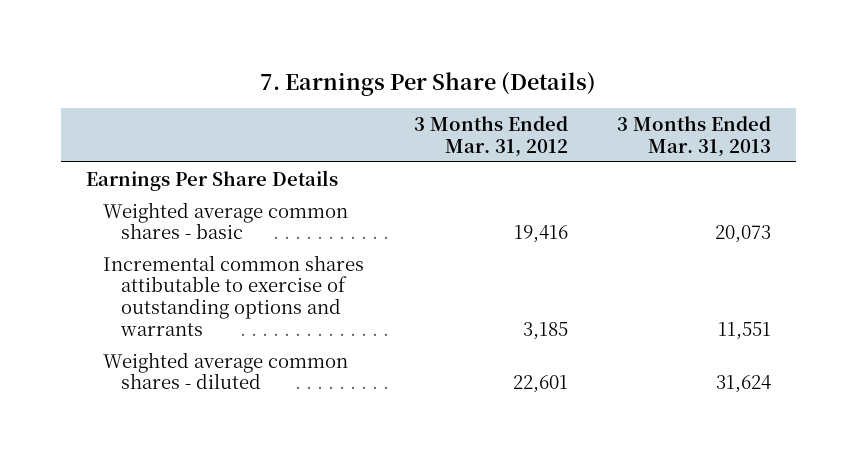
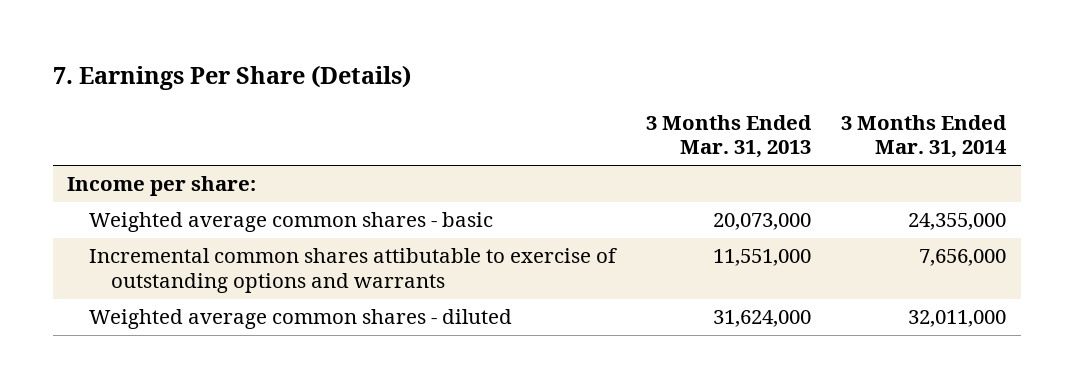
- | 3 Months Ended Mar. 31, 2012 | 3 Months Ended Mar. 31, 2013
+ | 3 Months Ended Mar. 31, 2013 | 3 Months Ended Mar. 31, 2014
- Earnings Per Share Details
- Weighted average common shares - basic | 19,416 | 20,073
- Incremental common shares attibutable to exercise of outstanding options and warrants | 3,185 | 11,551
- Weighted average common shares - diluted | 22,601 | 31,624
+ Income per share:
+ Weighted average common shares - basic | 20,073,000 | 24,355,000
+ Incremental common shares attibutable to exercise of outstanding options and warrants | 11,551,000 | 7,656,000
+ Weighted average common shares - diluted | 31,624,000 | 32,011,000

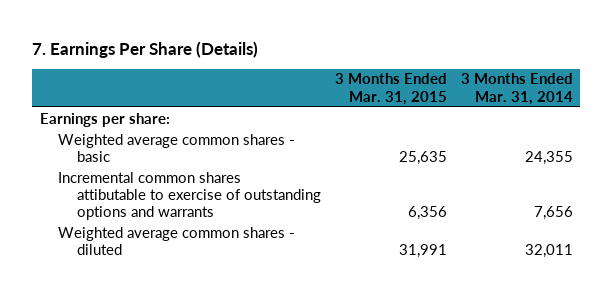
- | 3 Months Ended Mar. 31, 2013 | 3 Months Ended Mar. 31, 2014
+ | 3 Months Ended Mar. 31, 2015 | 3 Months Ended Mar. 31, 2014
- Income per share:
- Weighted average common shares - basic | 20,073,000 | 24,355,000
- Incremental common shares attibutable to exercise of outstanding options and warrants | 11,551,000 | 7,656,000
- Weighted average common shares - diluted | 31,624,000 | 32,011,000
+ Earnings per share:
+ Weighted average common shares - basic | 25,635 | 24,355
+ Incremental common shares attibutable to exercise of outstanding options and warrants | 6,356 | 7,656
+ Weighted average common shares - diluted | 31,991 | 32,011

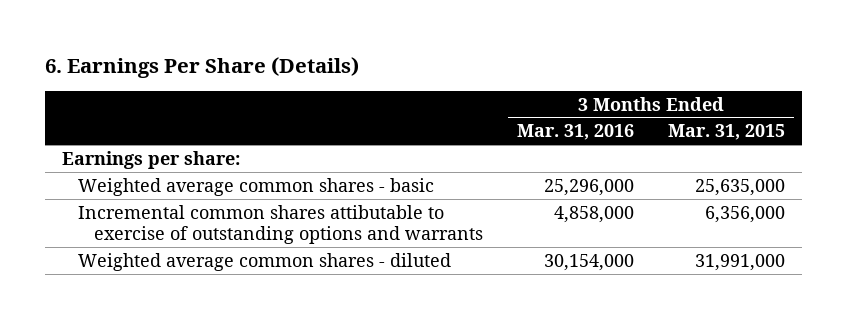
- 7. Earnings Per Share (Details)
+ 6. Earnings Per Share (Details)
- | 3 Months Ended Mar. 31, 2015 | 3 Months Ended Mar. 31, 2014
+ | 3 Months Ended Mar. 31, 2016 | 3 Months Ended Mar. 31, 2015
- Weighted average common shares - basic | 25,635 | 24,355
- Incremental common shares attibutable to exercise of outstanding options and warrants | 6,356 | 7,656
- Weighted average common shares - diluted | 31,991 | 32,011
+ Weighted average common shares - basic | 25,296,000 | 25,635,000
+ Incremental common shares attibutable to exercise of outstanding options and warrants | 4,858,000 | 6,356,000
+ Weighted average common shares - diluted | 30,154,000 | 31,991,000

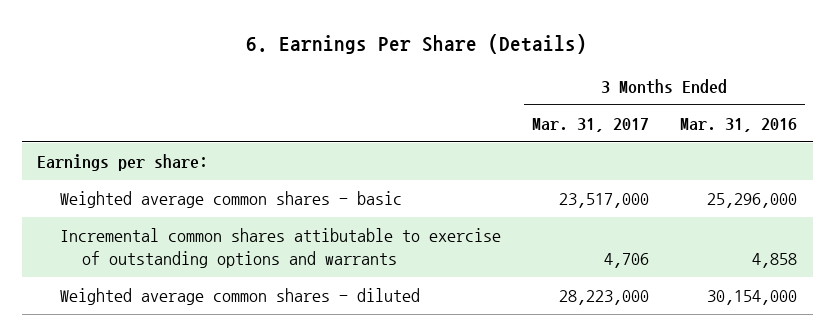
- | 3 Months Ended Mar. 31, 2016 | 3 Months Ended Mar. 31, 2015
+ | 3 Months Ended Mar. 31, 2017 | 3 Months Ended Mar. 31, 2016
- Incremental common shares attibutable to exercise of outstanding options and warrants | 4,858,000 | 6,356,000
+ Incremental common shares attibutable to exercise of outstanding options and warrants | 4,706 | 4,858

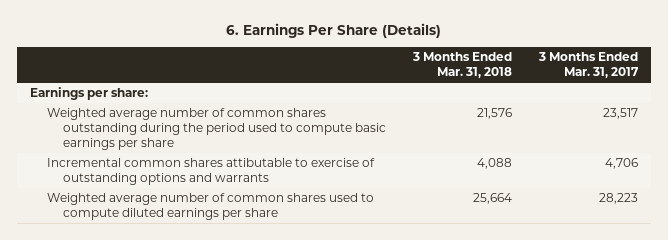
- | 3 Months Ended Mar. 31, 2017 | 3 Months Ended Mar. 31, 2016
+ | 3 Months Ended Mar. 31, 2018 | 3 Months Ended Mar. 31, 2017
- Weighted average common shares - basic | 23,517,000 | 25,296,000
+ Weighted average number of common shares outstanding during the period used to compute basic earnings per share | 21,576 | 23,517
- Weighted average common shares - diluted | 28,223,000 | 30,154,000
+ Weighted average number of common shares used to compute diluted earnings per share | 25,664 | 28,223

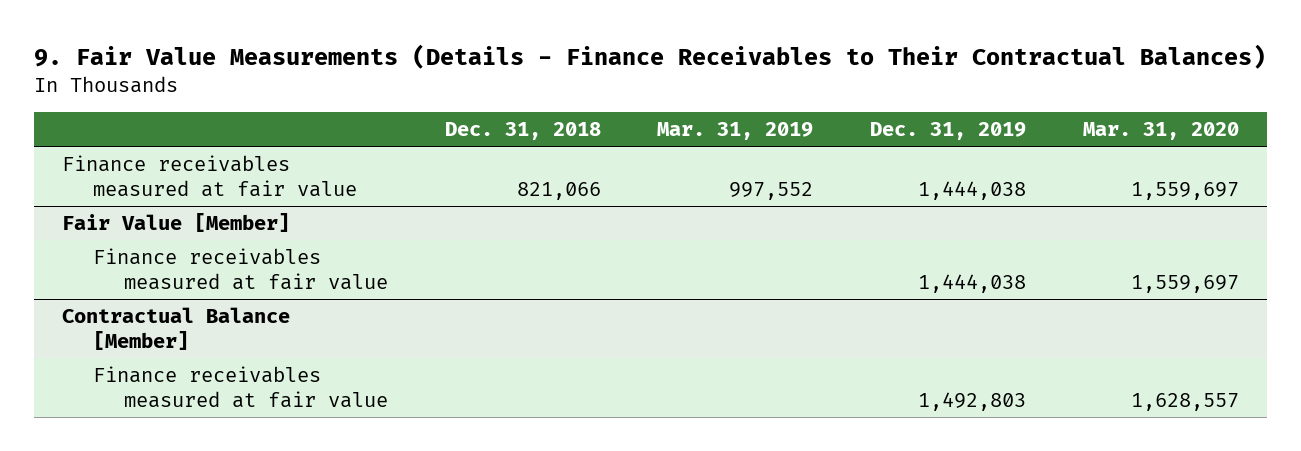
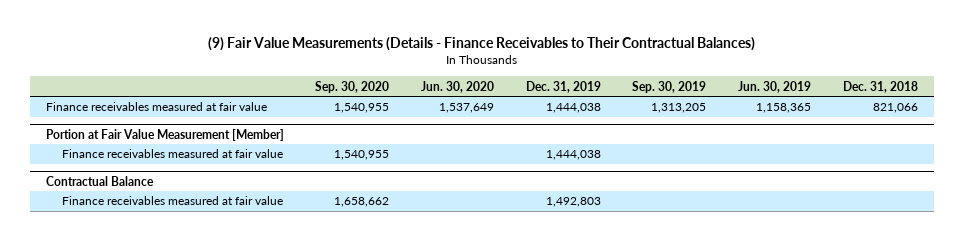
- 9. Fair Value Measurements (Details - Finance Receivables to Their Contractual Balances)
+ (9) Fair Value Measurements (Details - Finance Receivables to Their Contractual Balances)
- | Dec. 31, 2018 | Mar. 31, 2019 | Dec. 31, 2019 | Mar. 31, 2020
+ | Sep. 30, 2020 | Jun. 30, 2020 | Dec. 31, 2019 | Sep. 30, 2019 | Jun. 30, 2019 | Dec. 31, 2018
- Fair Value [Member]
+ Portion at Fair Value Measurement [Member]
- Contractual Balance [Member]
+ Contractual Balance

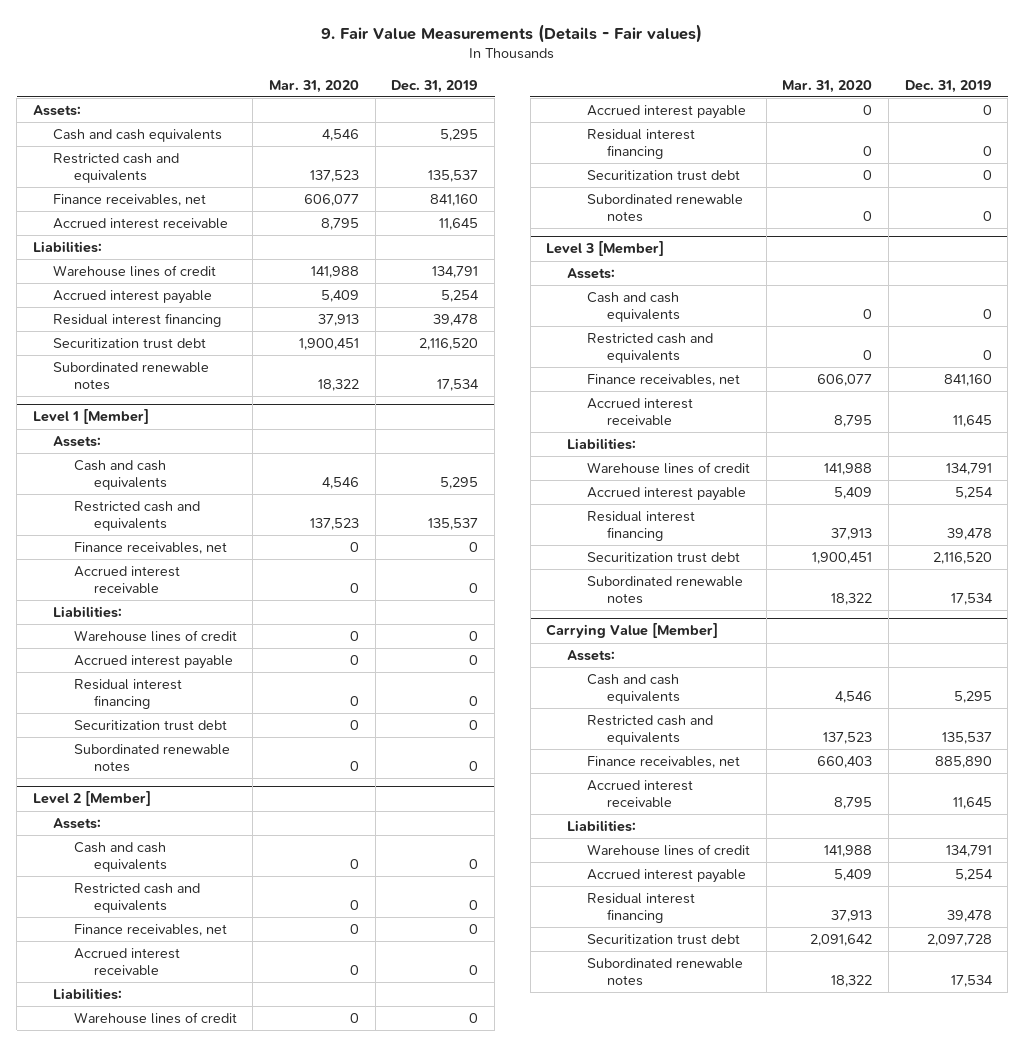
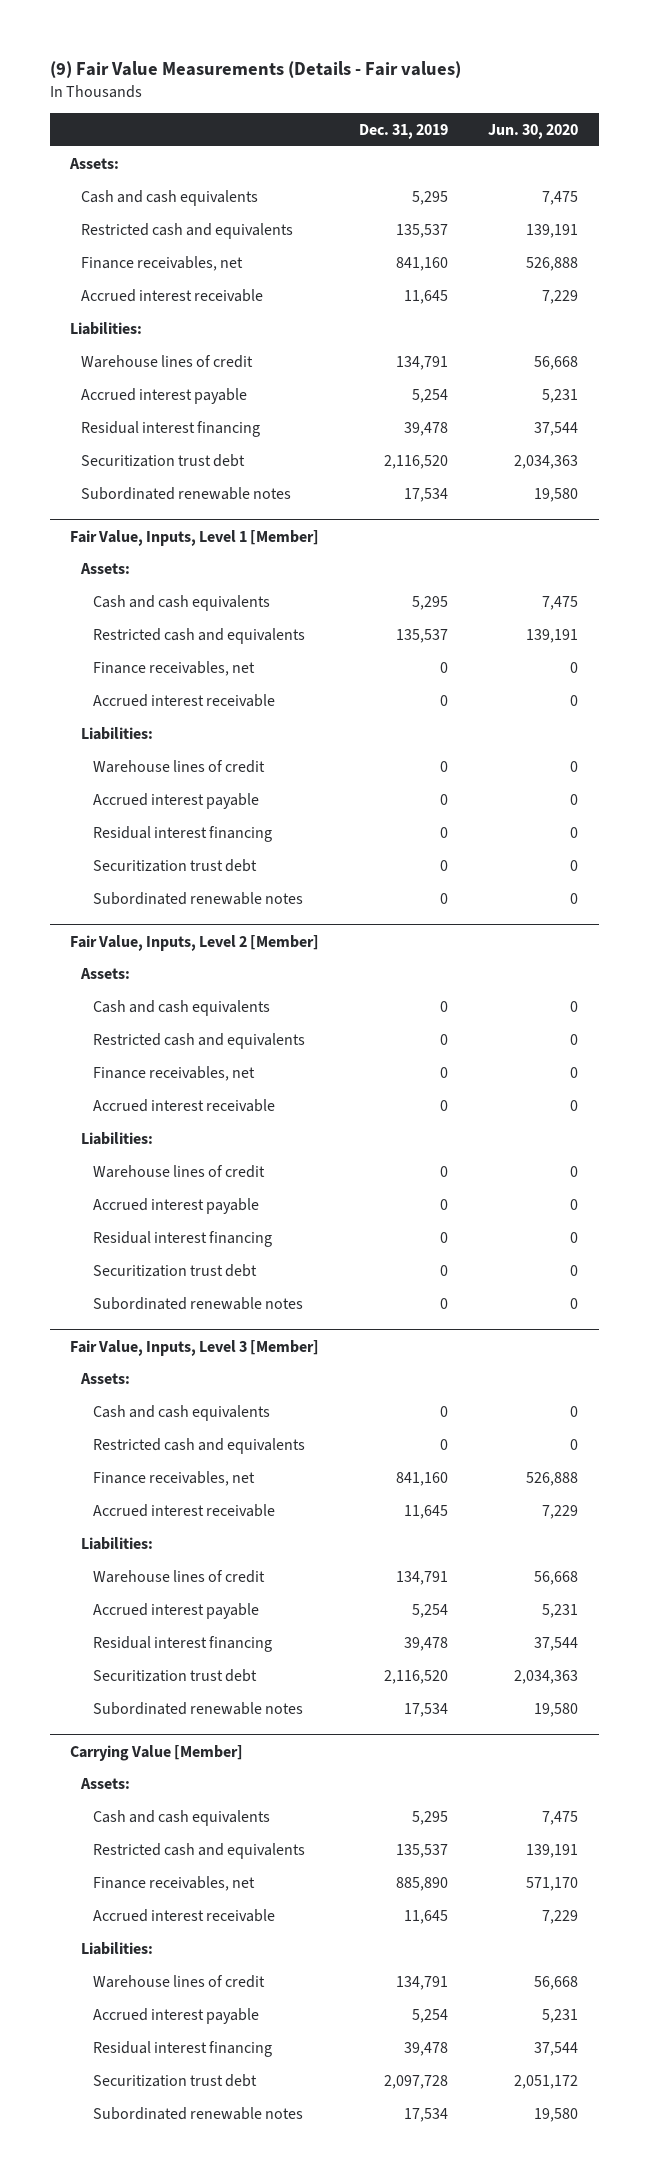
- 9. Fair Value Measurements (Details - Fair values)
+ (9) Fair Value Measurements (Details - Fair values)
- | Mar. 31, 2020 | Dec. 31, 2019
+ | Dec. 31, 2019 | Jun. 30, 2020
- Level 1 [Member]
+ Fair Value, Inputs, Level 1 [Member]
- Level 2 [Member]
+ Fair Value, Inputs, Level 2 [Member]
- Level 3 [Member]
+ Fair Value, Inputs, Level 3 [Member]

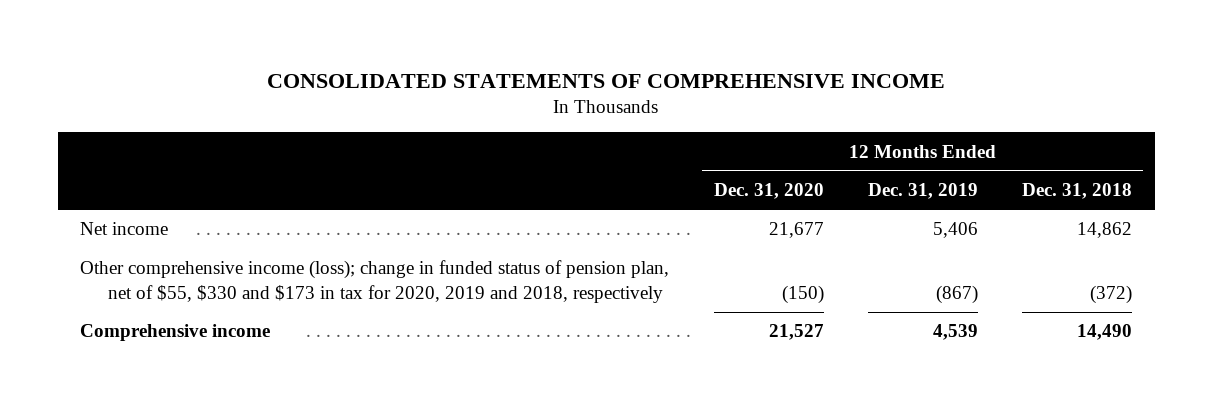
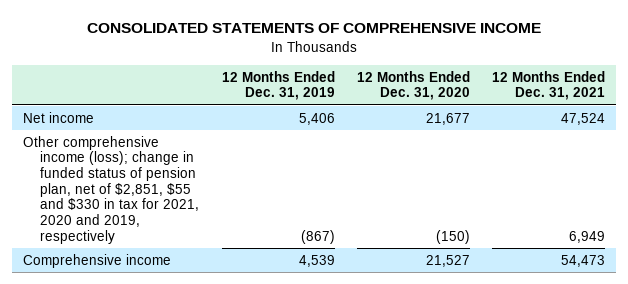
- | 12 Months Ended Dec. 31, 2020 | 12 Months Ended Dec. 31, 2019 | 12 Months Ended Dec. 31, 2018
+ | 12 Months Ended Dec. 31, 2019 | 12 Months Ended Dec. 31, 2020 | 12 Months Ended Dec. 31, 2021
- Other comprehensive income (loss); change in funded status of pension plan, net of $55, $330 and $173 in tax for 2020, 2019 and 2018, respectively | (150) | (867) | (372)
+ Other comprehensive income (loss); change in funded status of pension plan, net of $2,851, $55 and $330 in tax for 2021, 2020 and 2019, respectively | (867) | (150) | 6,949

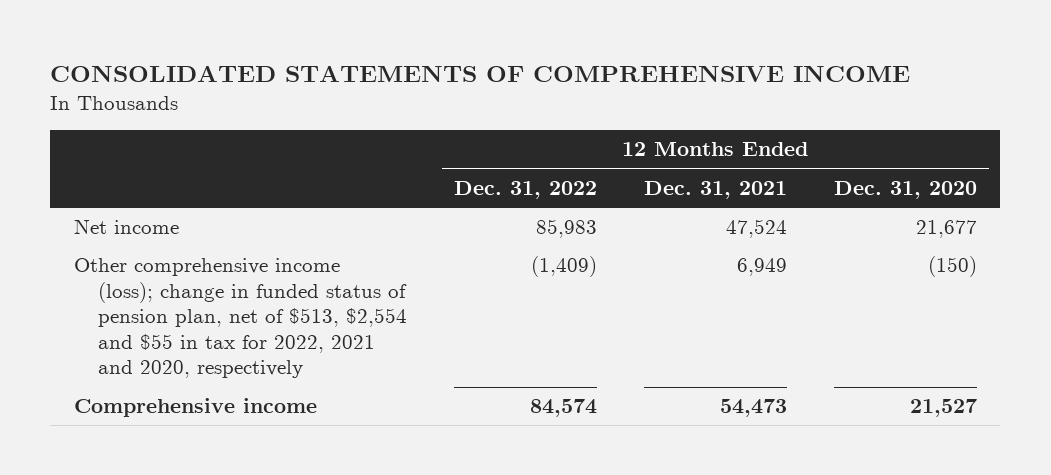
- | 12 Months Ended Dec. 31, 2019 | 12 Months Ended Dec. 31, 2020 | 12 Months Ended Dec. 31, 2021
+ | 12 Months Ended Dec. 31, 2022 | 12 Months Ended Dec. 31, 2021 | 12 Months Ended Dec. 31, 2020
- Other comprehensive income (loss); change in funded status of pension plan, net of $2,851, $55 and $330 in tax for 2021, 2020 and 2019, respectively | (867) | (150) | 6,949
+ Other comprehensive income (loss); change in funded status of pension plan, net of $513, $2,554 and $55 in tax for 2022, 2021 and 2020, respectively | (1,409) | 6,949 | (150)

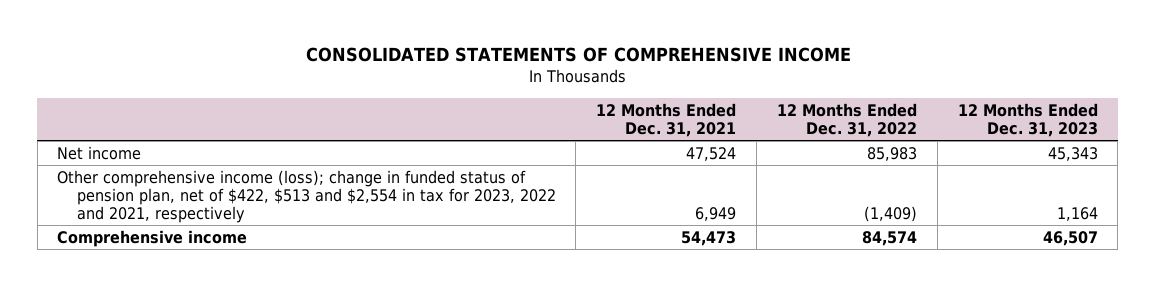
- | 12 Months Ended Dec. 31, 2022 | 12 Months Ended Dec. 31, 2021 | 12 Months Ended Dec. 31, 2020
+ | 12 Months Ended Dec. 31, 2021 | 12 Months Ended Dec. 31, 2022 | 12 Months Ended Dec. 31, 2023
- Other comprehensive income (loss); change in funded status of pension plan, net of $513, $2,554 and $55 in tax for 2022, 2021 and 2020, respectively | (1,409) | 6,949 | (150)
+ Other comprehensive income (loss); change in funded status of pension plan, net of $422, $513 and $2,554 in tax for 2023, 2022 and 2021, respectively | 6,949 | (1,409) | 1,164

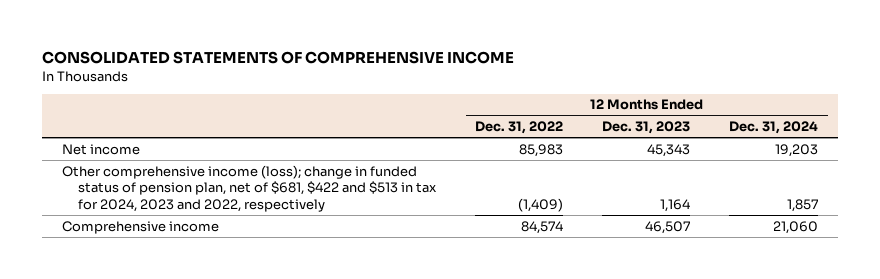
- | 12 Months Ended Dec. 31, 2021 | 12 Months Ended Dec. 31, 2022 | 12 Months Ended Dec. 31, 2023
+ | 12 Months Ended Dec. 31, 2022 | 12 Months Ended Dec. 31, 2023 | 12 Months Ended Dec. 31, 2024
- Other comprehensive income (loss); change in funded status of pension plan, net of $422, $513 and $2,554 in tax for 2023, 2022 and 2021, respectively | 6,949 | (1,409) | 1,164
+ Other comprehensive income (loss); change in funded status of pension plan, net of $681, $422 and $513 in tax for 2024, 2023 and 2022, respectively | (1,409) | 1,164 | 1,857

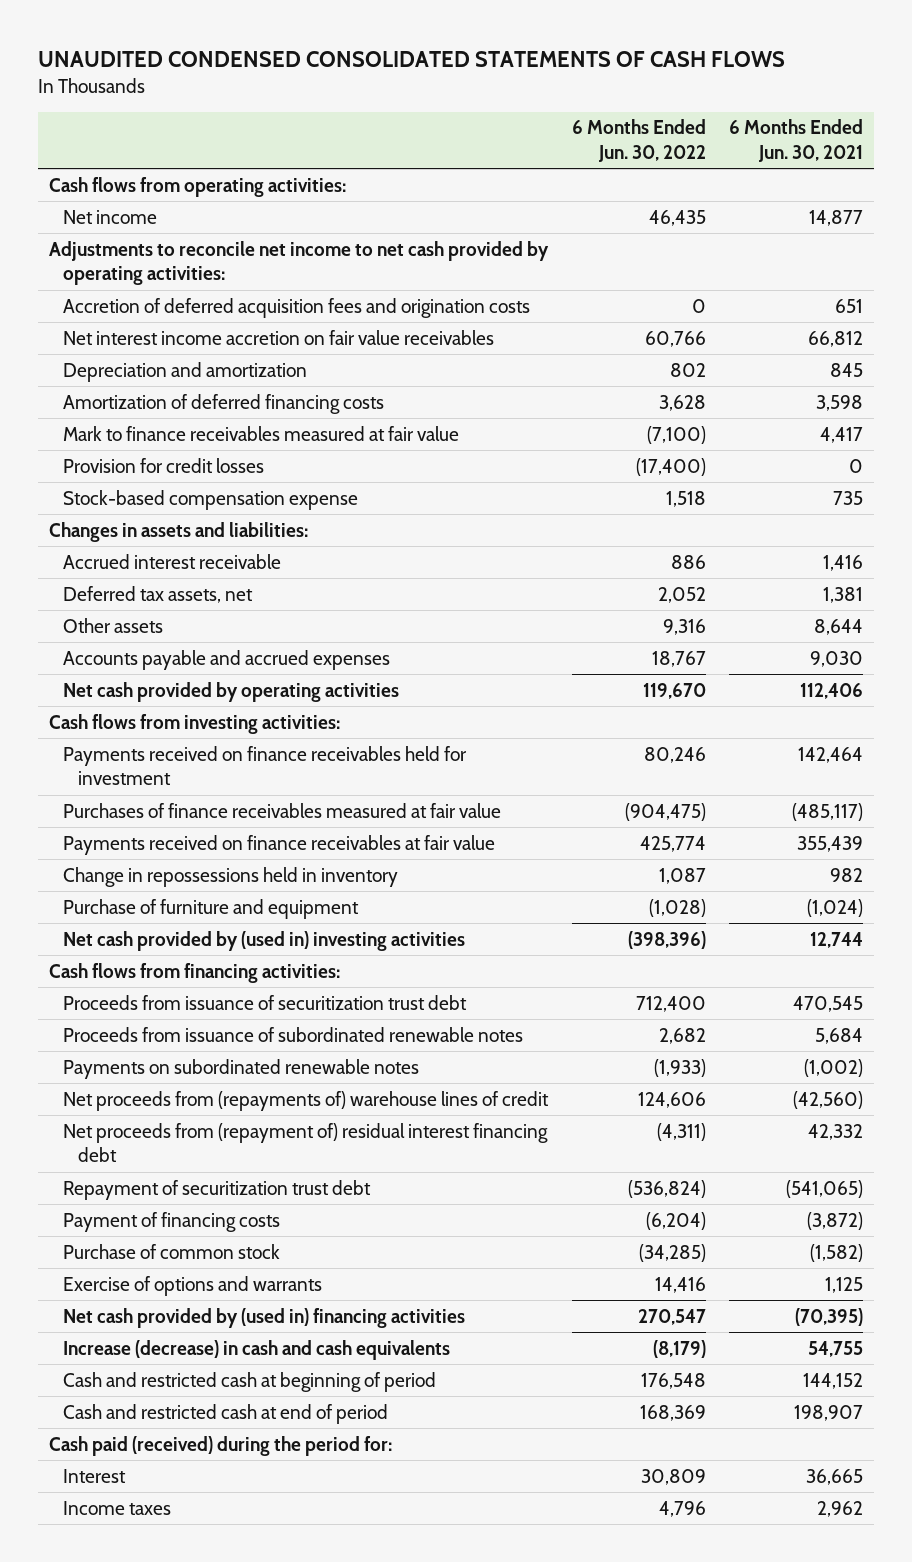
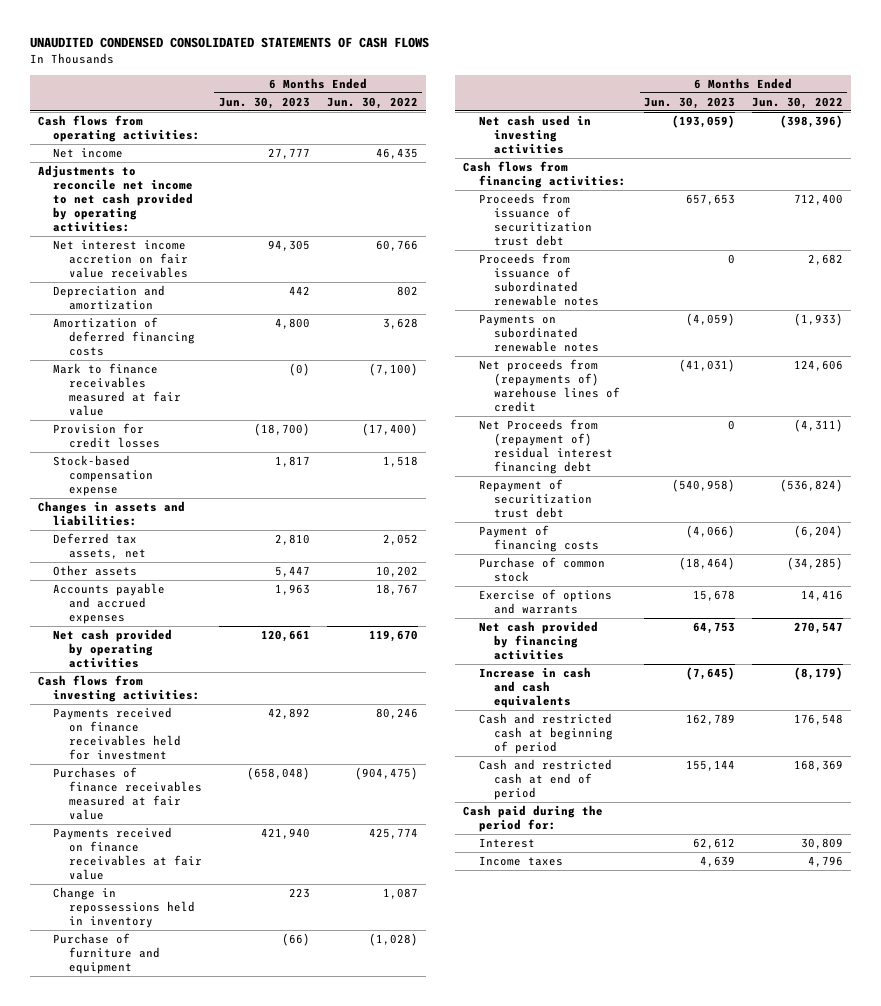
- | 6 Months Ended Jun. 30, 2022 | 6 Months Ended Jun. 30, 2021
+ | 6 Months Ended Jun. 30, 2023 | 6 Months Ended Jun. 30, 2022
- Accretion of deferred acquisition fees and origination costs | 0 | 651
- Accrued interest receivable | 886 | 1,416
- Other assets | 9,316 | 8,644
+ Other assets | 5,447 | 10,202
- Net cash provided by (used in) investing activities | (398,396) | 12,744
+ Net cash used in investing activities | (193,059) | (398,396)
- Net proceeds from (repayment of) residual interest financing debt | (4,311) | 42,332
+ Net Proceeds from (repayment of) residual interest financing debt | 0 | (4,311)
- Net cash provided by (used in) financing activities | 270,547 | (70,395)
- Increase (decrease) in cash and cash equivalents | (8,179) | 54,755
+ Net cash provided by financing activities | 64,753 | 270,547
+ Increase in cash and cash equivalents | (7,645) | (8,179)
- Cash paid (received) during the period for:
+ Cash paid during the period for:

